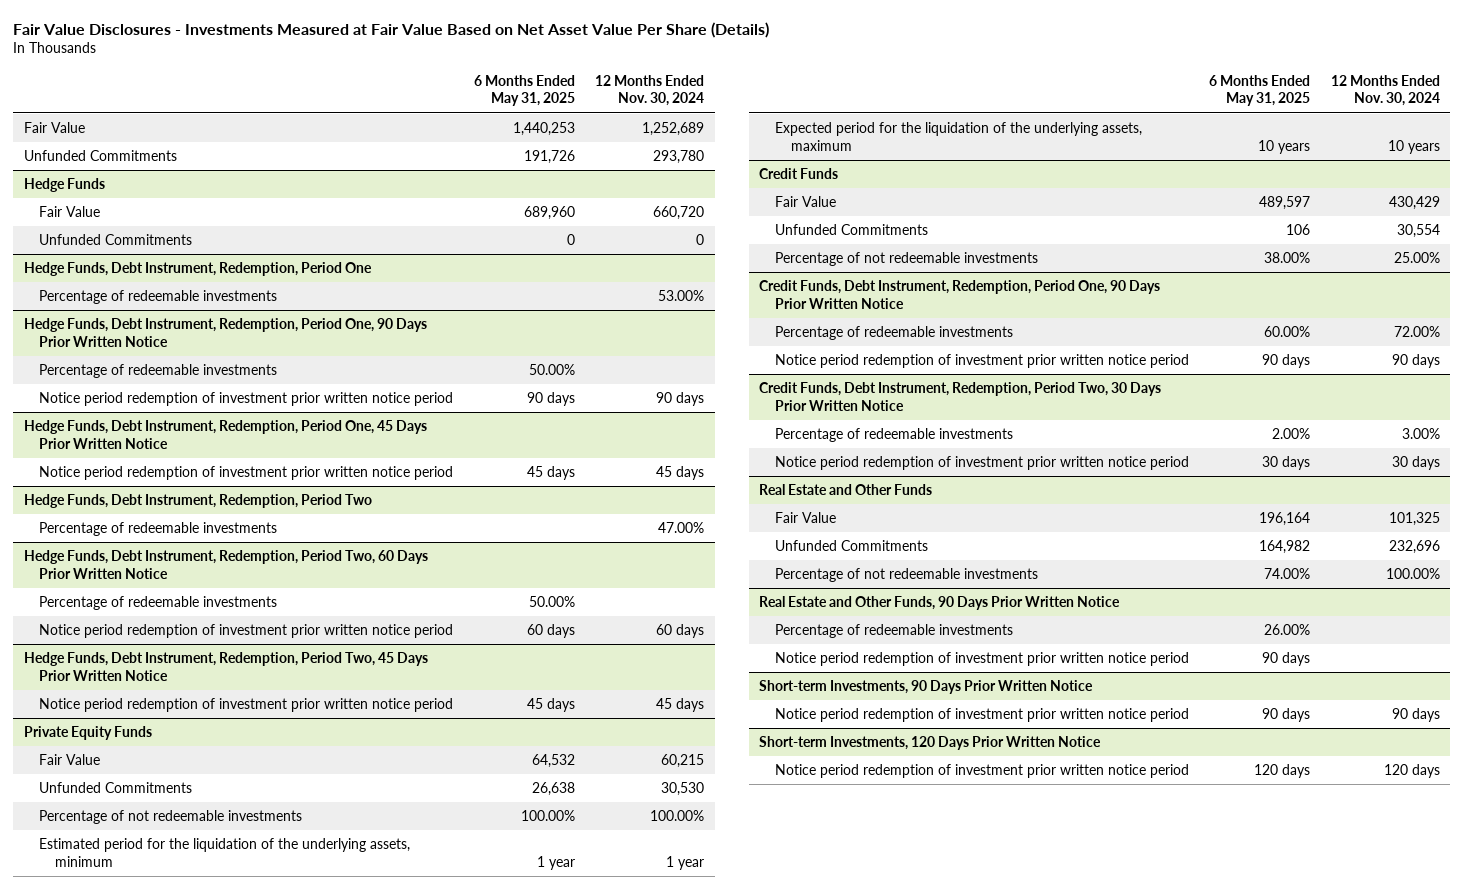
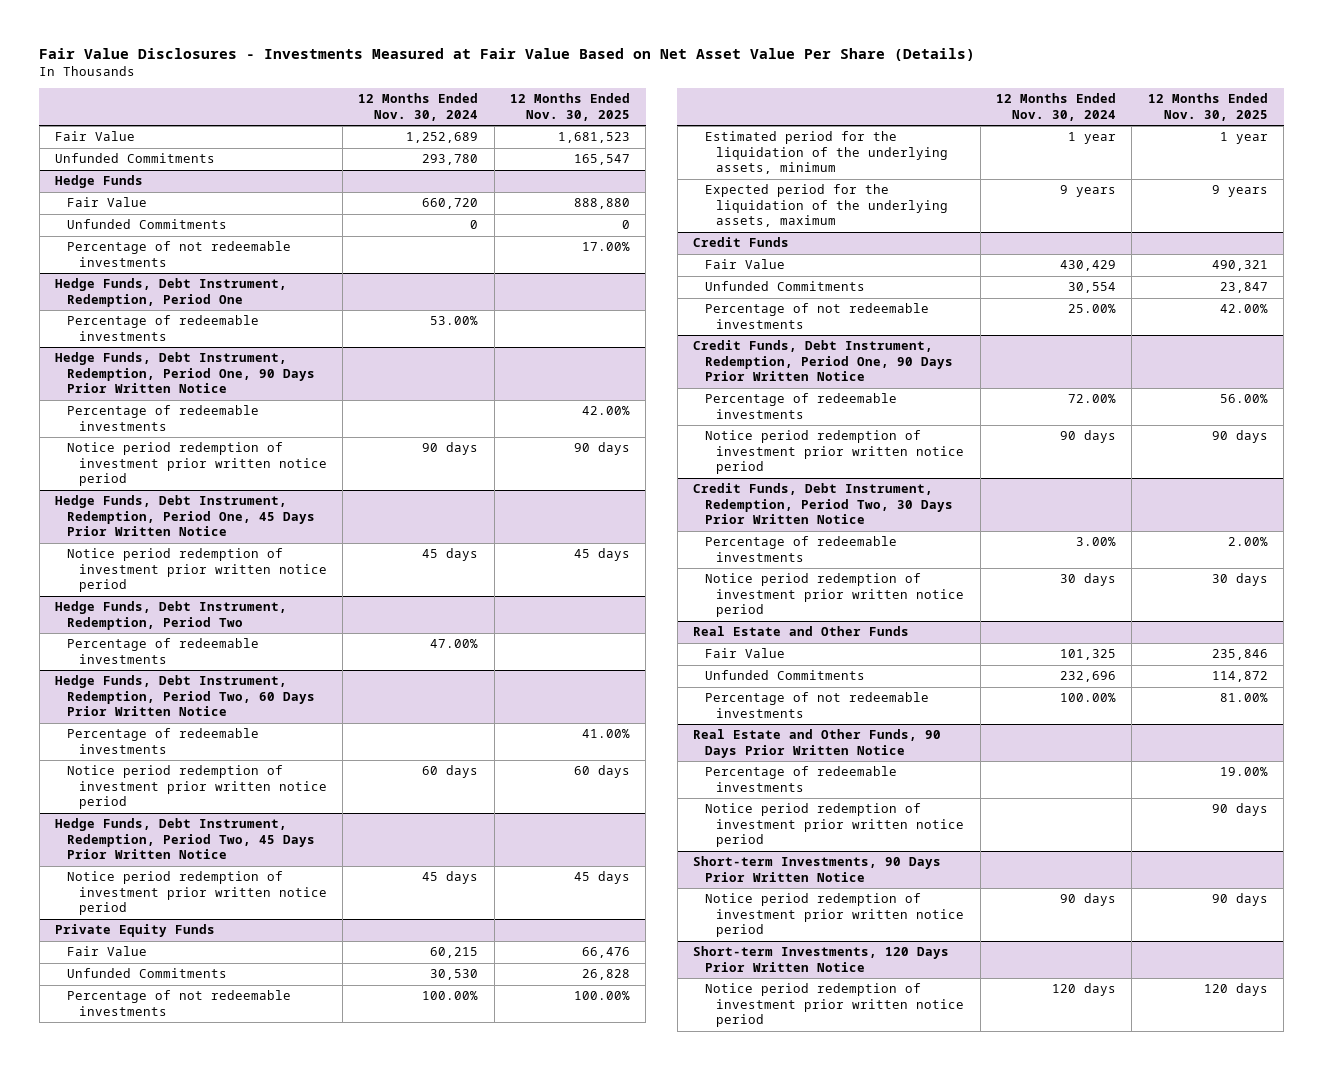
- | 6 Months Ended May 31, 2025 | 12 Months Ended Nov. 30, 2024
+ | 12 Months Ended Nov. 30, 2024 | 12 Months Ended Nov. 30, 2025
@ Hedge Funds
+ Percentage of not redeemable investments | | 17.00%
@ Private Equity Funds
- Expected period for the liquidation of the underlying assets, maximum | 10 years | 10 years
+ Expected period for the liquidation of the underlying assets, maximum | 9 years | 9 years

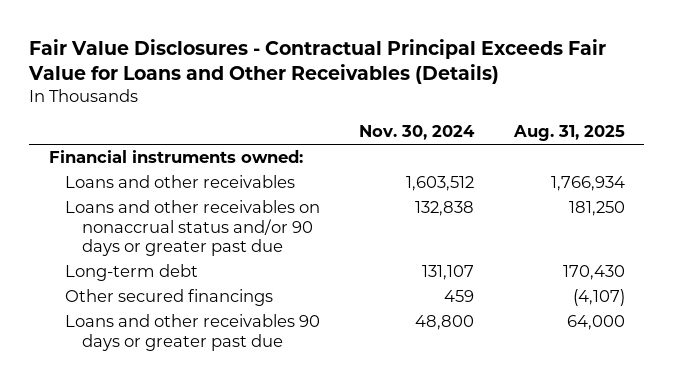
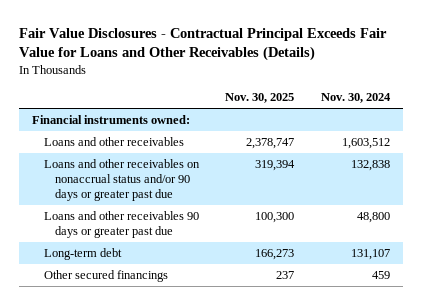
- | Nov. 30, 2024 | Aug. 31, 2025
+ | Nov. 30, 2025 | Nov. 30, 2024
moved up: Loans and other receivables 90 days or greater past due | 100,300 | 48,800

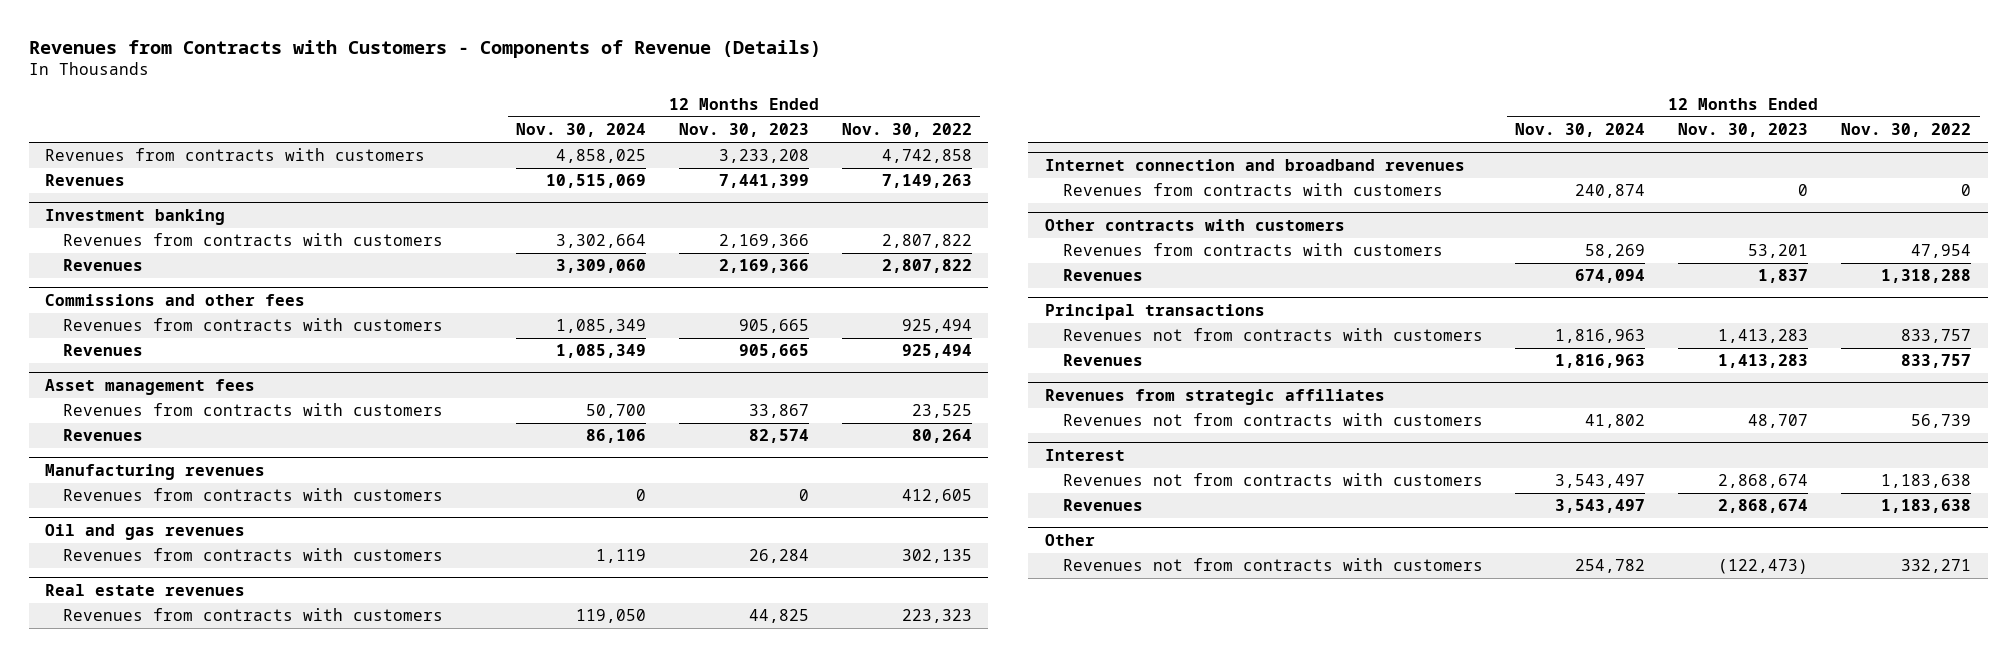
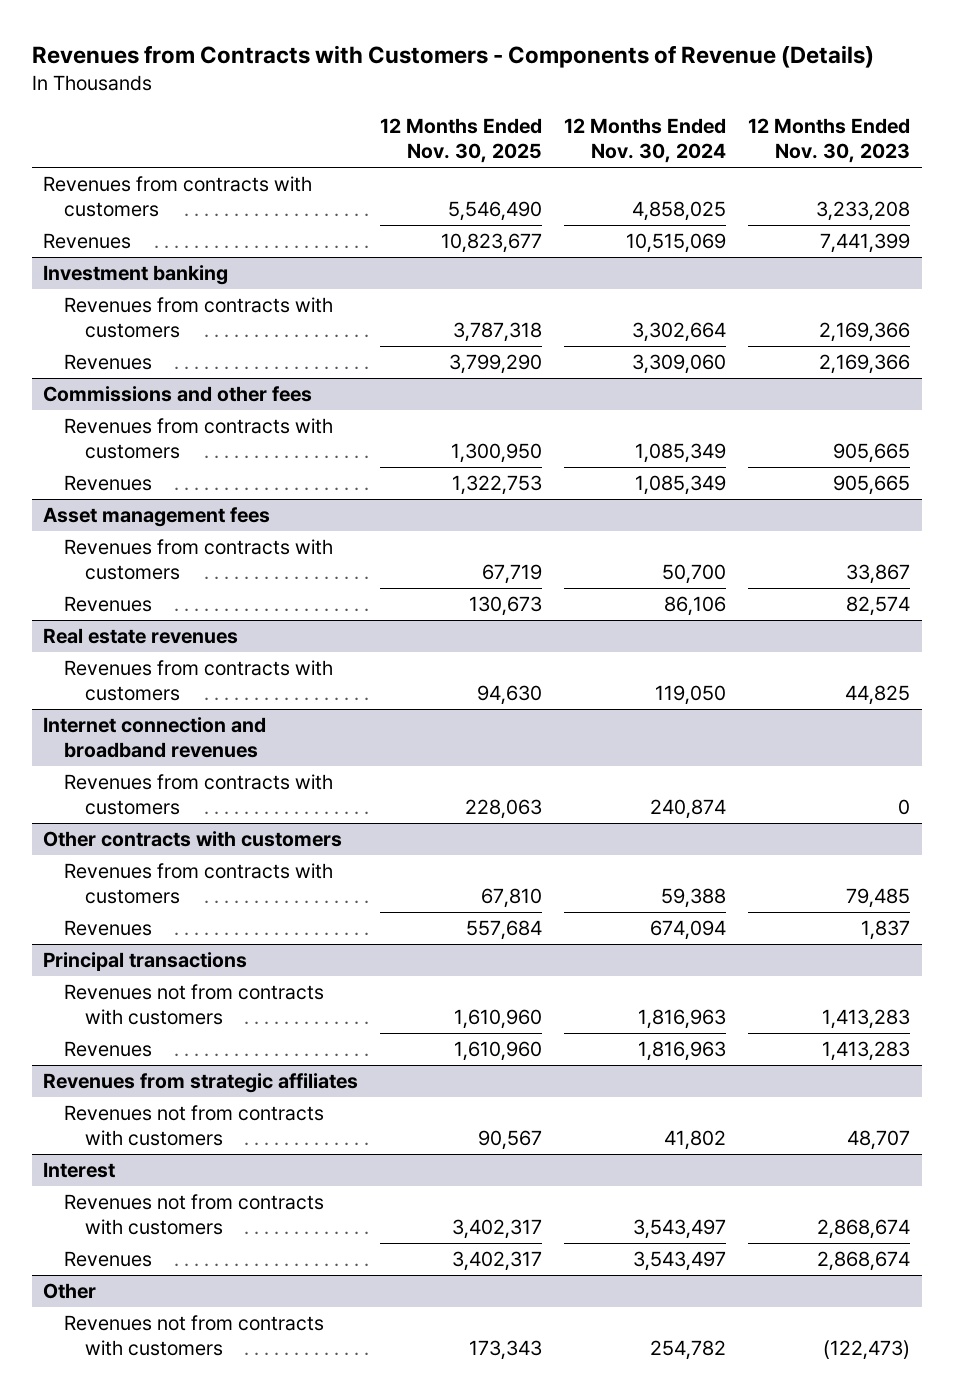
- | 12 Months Ended Nov. 30, 2024 | 12 Months Ended Nov. 30, 2023 | 12 Months Ended Nov. 30, 2022
+ | 12 Months Ended Nov. 30, 2025 | 12 Months Ended Nov. 30, 2024 | 12 Months Ended Nov. 30, 2023
- Manufacturing revenues
- Revenues from contracts with customers | 0 | 0 | 412,605
- Oil and gas revenues
- Revenues from contracts with customers | 1,119 | 26,284 | 302,135
@ Other contracts with customers
- Revenues from contracts with customers | 58,269 | 53,201 | 47,954
+ Revenues from contracts with customers | 67,810 | 59,388 | 79,485

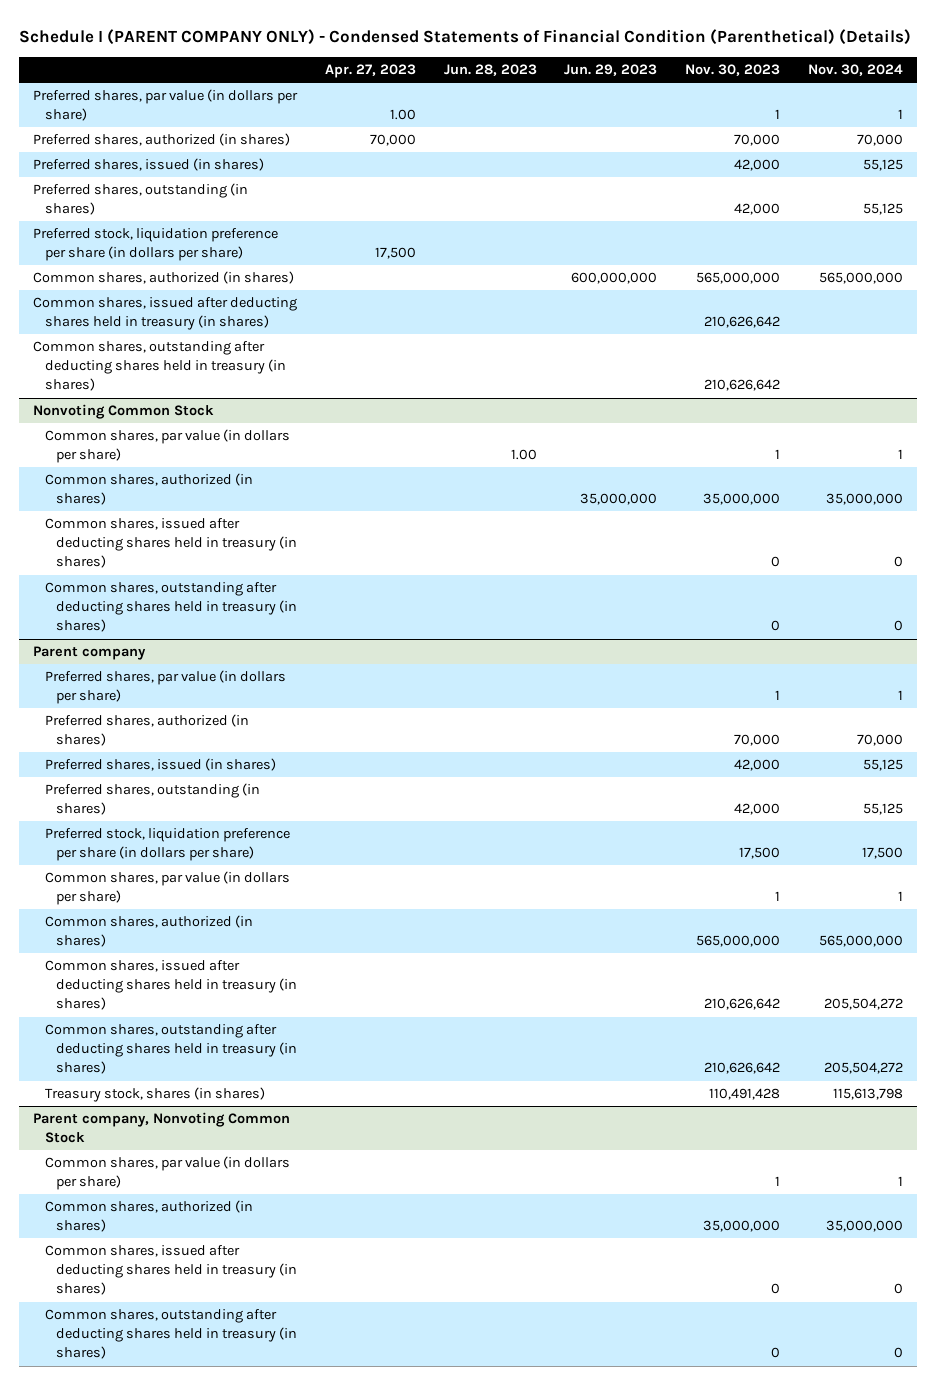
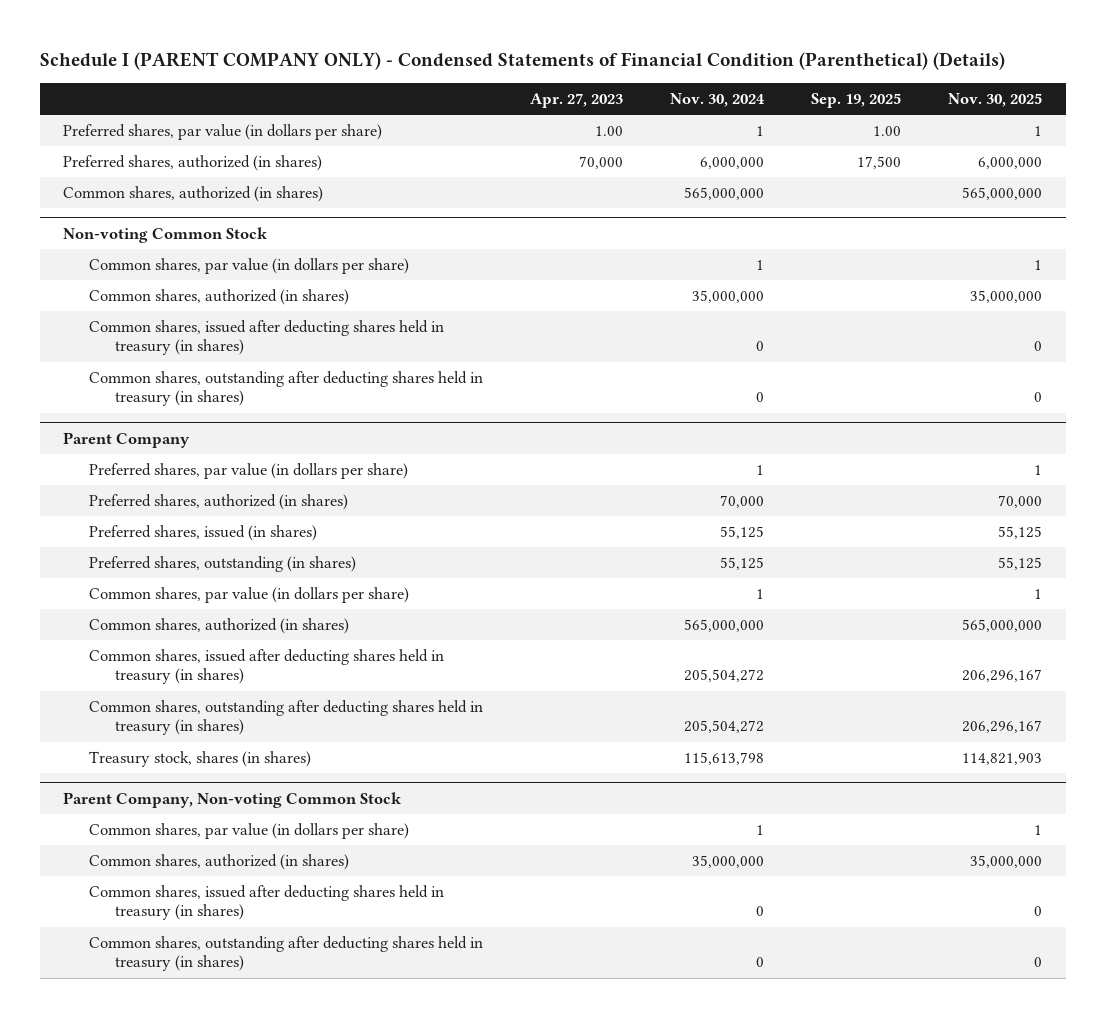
- | Apr. 27, 2023 | Jun. 28, 2023 | Jun. 29, 2023 | Nov. 30, 2023 | Nov. 30, 2024
+ | Apr. 27, 2023 | Nov. 30, 2024 | Sep. 19, 2025 | Nov. 30, 2025
- Preferred shares, authorized (in shares) | 70,000 | | | 70,000 | 70,000
- Preferred shares, issued (in shares) | | | | 42,000 | 55,125
- Preferred shares, outstanding (in shares) | | | | 42,000 | 55,125
- Preferred stock, liquidation preference per share (in dollars per share) | 17,500 | | | |
+ Preferred shares, authorized (in shares) | 70,000 | 6,000,000 | 17,500 | 6,000,000
- Common shares, issued after deducting shares held in treasury (in shares) | | | | 210,626,642 |
- Common shares, outstanding after deducting shares held in treasury (in shares) | | | | 210,626,642 |
- Nonvoting Common Stock
+ Non-voting Common Stock
- Parent company
+ Parent Company
- Preferred stock, liquidation preference per share (in dollars per share) | | | | 17,500 | 17,500
- Parent company, Nonvoting Common Stock
+ Parent Company, Non-voting Common Stock

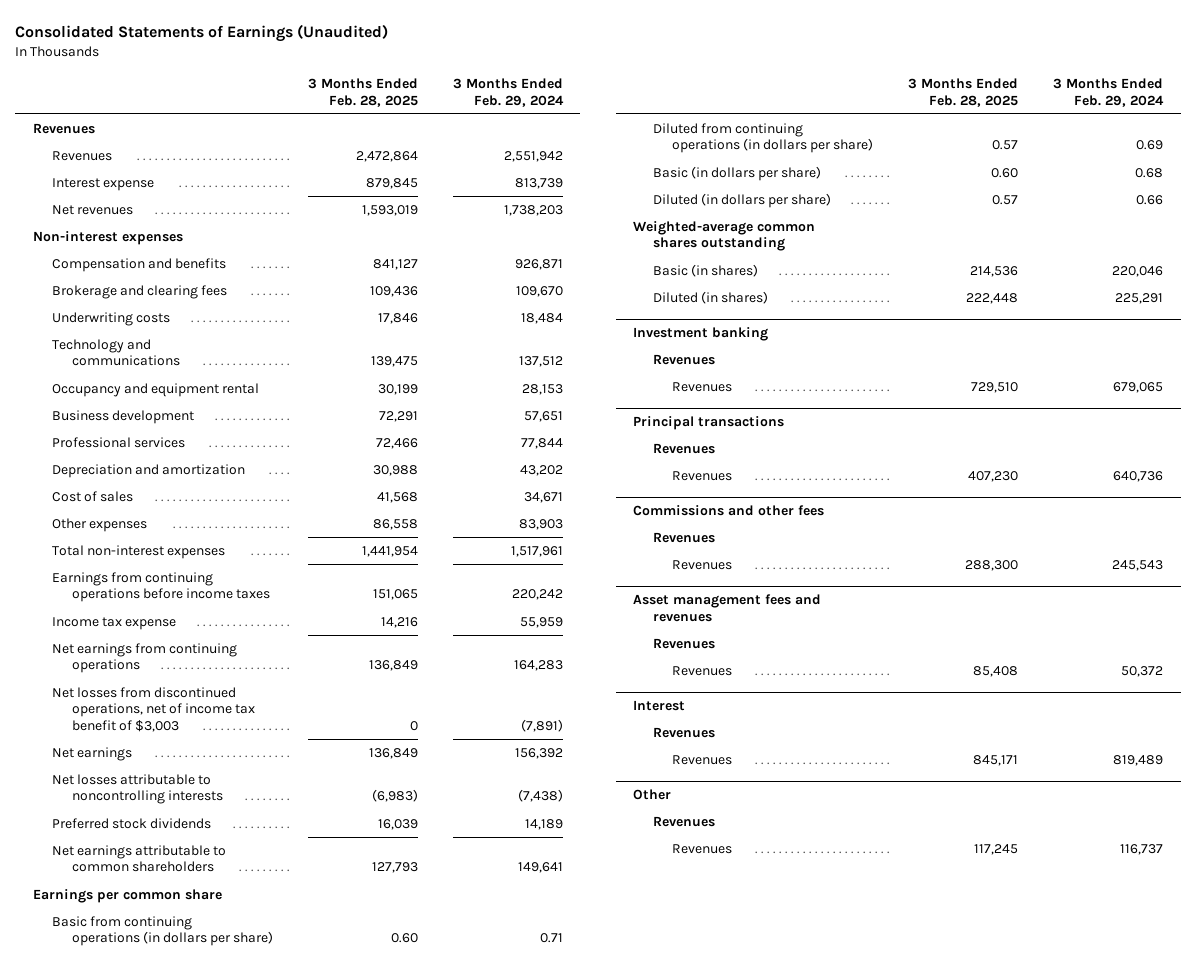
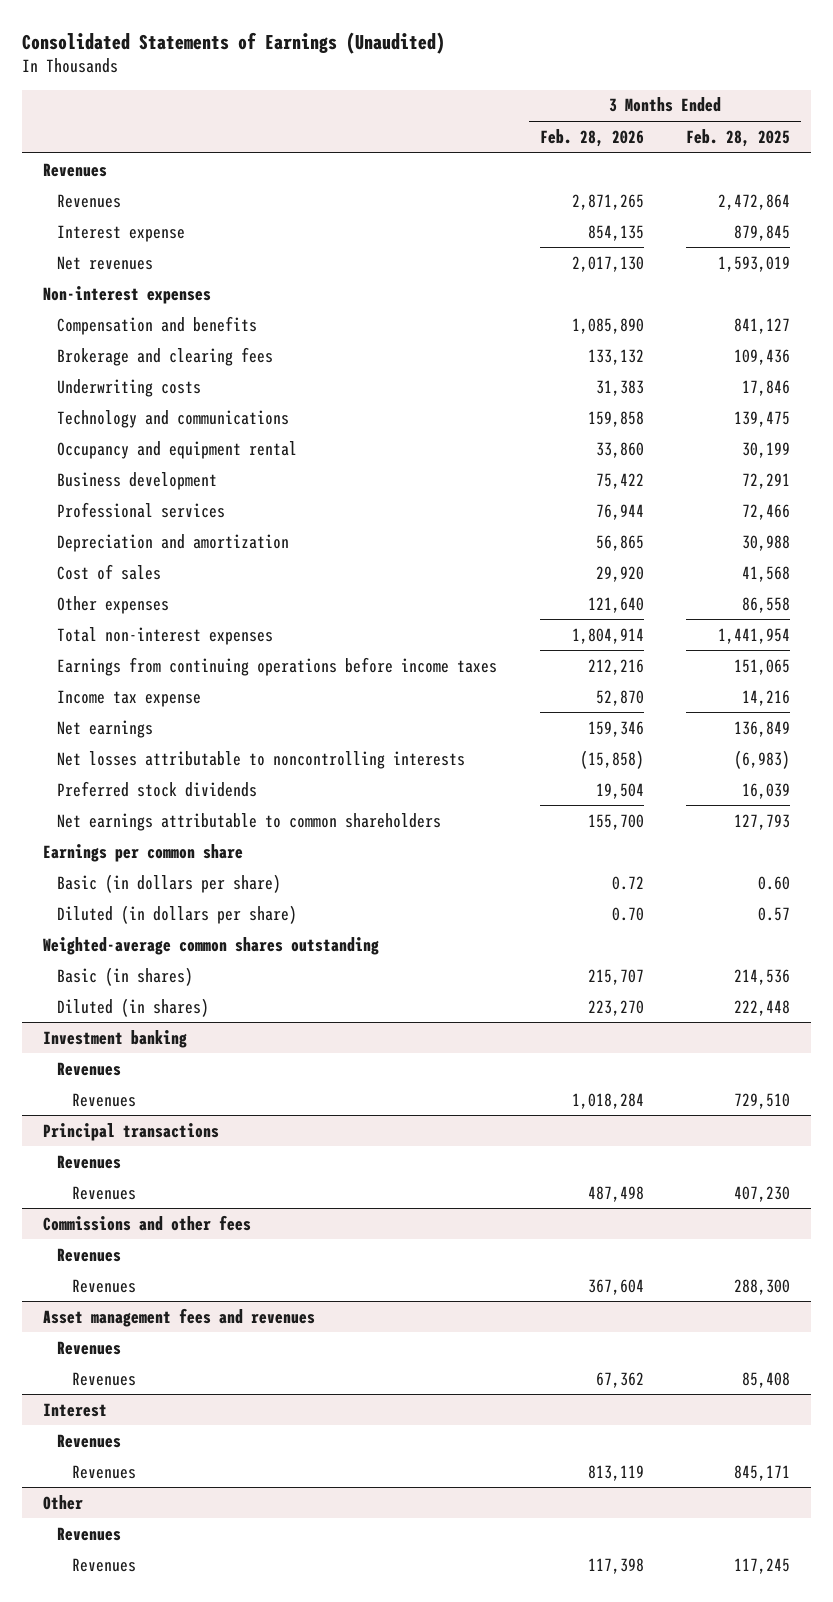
- | 3 Months Ended Feb. 28, 2025 | 3 Months Ended Feb. 29, 2024
+ | 3 Months Ended Feb. 28, 2026 | 3 Months Ended Feb. 28, 2025
- Net earnings from continuing operations | 136,849 | 164,283
- Net losses from discontinued operations, net of income tax benefit of $3,003 | 0 | (7,891)
- Basic from continuing operations (in dollars per share) | 0.60 | 0.71
- Diluted from continuing operations (in dollars per share) | 0.57 | 0.69

